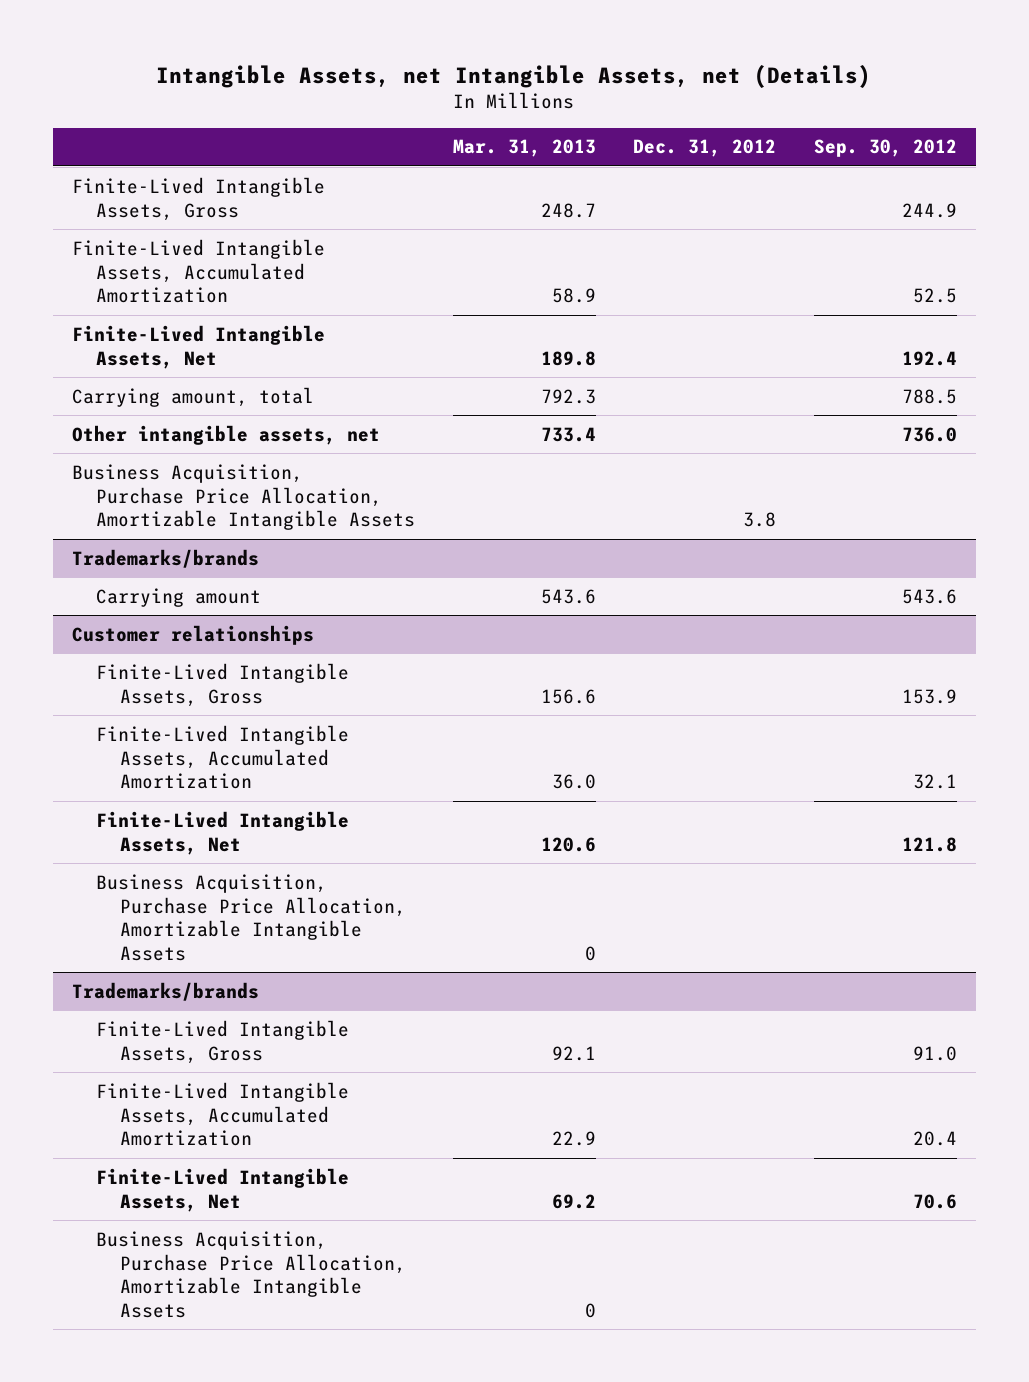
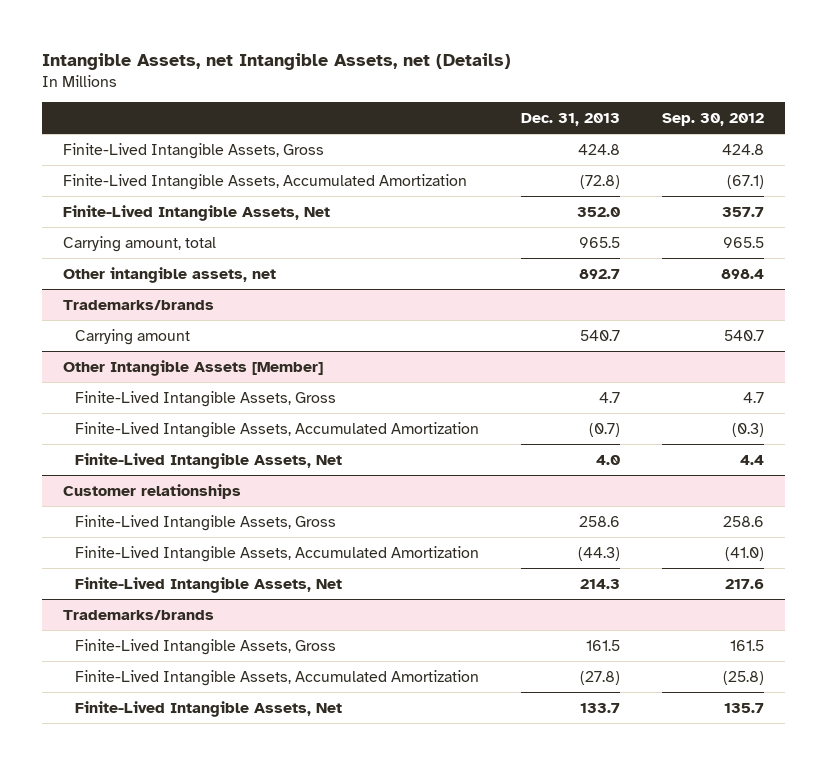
- | Mar. 31, 2013 | Dec. 31, 2012 | Sep. 30, 2012
+ | Dec. 31, 2013 | Sep. 30, 2012
- Finite-Lived Intangible Assets, Gross | 248.7 | | 244.9
- Finite-Lived Intangible Assets, Accumulated Amortization | 58.9 | | 52.5
- Finite-Lived Intangible Assets, Net | 189.8 | | 192.4
- Carrying amount, total | 792.3 | | 788.5
- Other intangible assets, net | 733.4 | | 736.0
- Business Acquisition, Purchase Price Allocation, Amortizable Intangible Assets | | 3.8 |
+ Finite-Lived Intangible Assets, Gross | 424.8 | 424.8
+ Finite-Lived Intangible Assets, Accumulated Amortization | (72.8) | (67.1)
+ Finite-Lived Intangible Assets, Net | 352.0 | 357.7
+ Carrying amount, total | 965.5 | 965.5
+ Other intangible assets, net | 892.7 | 898.4
@ Trademarks/brands
- Carrying amount | 543.6 | | 543.6
+ Carrying amount | 540.7 | 540.7
+ Other Intangible Assets [Member]
+ Finite-Lived Intangible Assets, Gross | 4.7 | 4.7
+ Finite-Lived Intangible Assets, Accumulated Amortization | (0.7) | (0.3)
+ Finite-Lived Intangible Assets, Net | 4.0 | 4.4
@ Customer relationships
- Finite-Lived Intangible Assets, Gross | 156.6 | | 153.9
- Finite-Lived Intangible Assets, Accumulated Amortization | 36.0 | | 32.1
- Finite-Lived Intangible Assets, Net | 120.6 | | 121.8
- Business Acquisition, Purchase Price Allocation, Amortizable Intangible Assets | 0 | |
+ Finite-Lived Intangible Assets, Gross | 258.6 | 258.6
+ Finite-Lived Intangible Assets, Accumulated Amortization | (44.3) | (41.0)
+ Finite-Lived Intangible Assets, Net | 214.3 | 217.6
@ Trademarks/brands
- Finite-Lived Intangible Assets, Gross | 92.1 | | 91.0
- Finite-Lived Intangible Assets, Accumulated Amortization | 22.9 | | 20.4
- Finite-Lived Intangible Assets, Net | 69.2 | | 70.6
- Business Acquisition, Purchase Price Allocation, Amortizable Intangible Assets | 0 | |
+ Finite-Lived Intangible Assets, Gross | 161.5 | 161.5
+ Finite-Lived Intangible Assets, Accumulated Amortization | (27.8) | (25.8)
+ Finite-Lived Intangible Assets, Net | 133.7 | 135.7

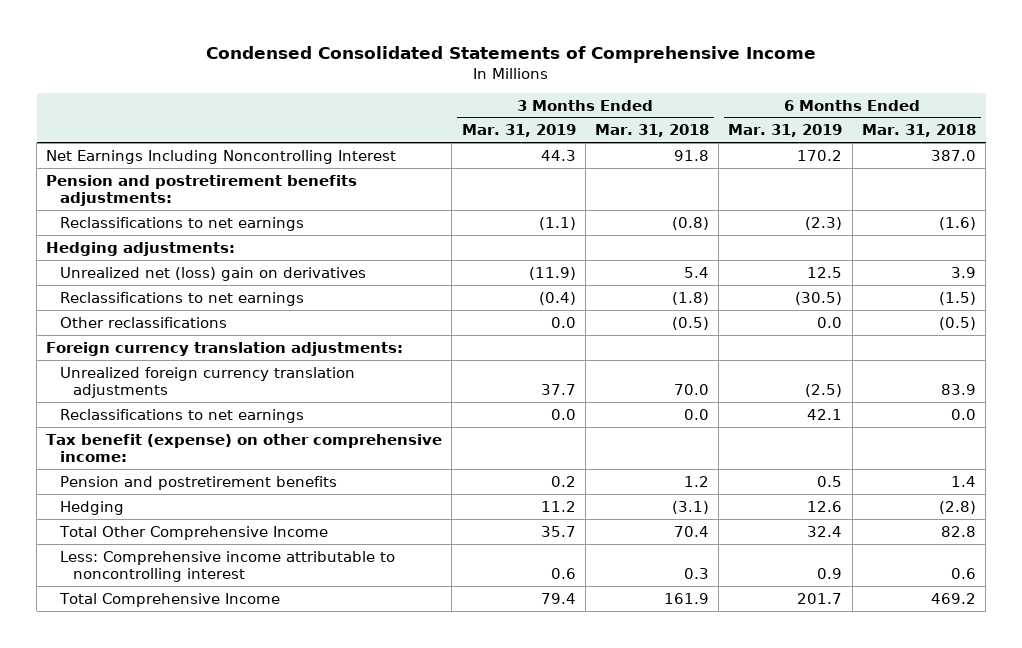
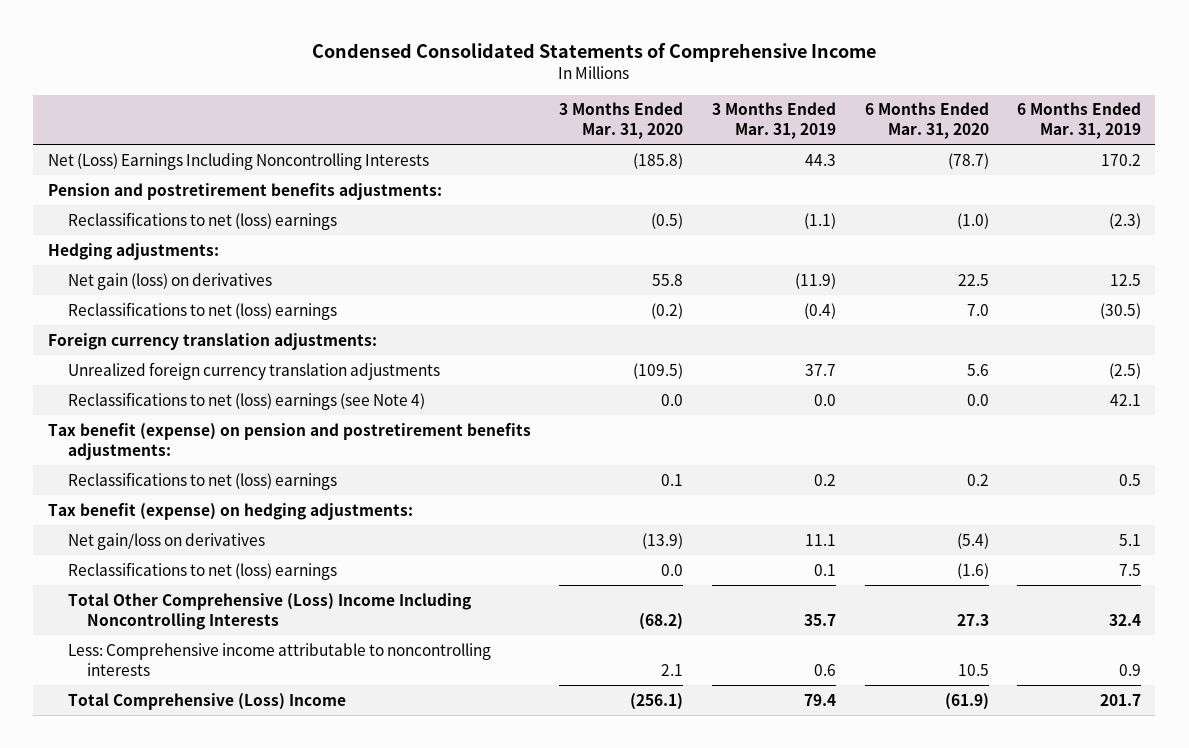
- | 3 Months Ended Mar. 31, 2019 | 3 Months Ended Mar. 31, 2018 | 6 Months Ended Mar. 31, 2019 | 6 Months Ended Mar. 31, 2018
+ | 3 Months Ended Mar. 31, 2020 | 3 Months Ended Mar. 31, 2019 | 6 Months Ended Mar. 31, 2020 | 6 Months Ended Mar. 31, 2019
- Net Earnings Including Noncontrolling Interest | 44.3 | 91.8 | 170.2 | 387.0
+ Net (Loss) Earnings Including Noncontrolling Interests | (185.8) | 44.3 | (78.7) | 170.2
- Reclassifications to net earnings | (1.1) | (0.8) | (2.3) | (1.6)
+ Reclassifications to net (loss) earnings | (0.5) | (1.1) | (1.0) | (2.3)
- Unrealized net (loss) gain on derivatives | (11.9) | 5.4 | 12.5 | 3.9
- Reclassifications to net earnings | (0.4) | (1.8) | (30.5) | (1.5)
- Other reclassifications | 0.0 | (0.5) | 0.0 | (0.5)
+ Net gain (loss) on derivatives | 55.8 | (11.9) | 22.5 | 12.5
+ Reclassifications to net (loss) earnings | (0.2) | (0.4) | 7.0 | (30.5)
- Reclassifications to net earnings | 0.0 | 0.0 | 42.1 | 0.0
- Tax benefit (expense) on other comprehensive income:
- Pension and postretirement benefits | 0.2 | 1.2 | 0.5 | 1.4
- Hedging | 11.2 | (3.1) | 12.6 | (2.8)
- Total Other Comprehensive Income | 35.7 | 70.4 | 32.4 | 82.8
- Less: Comprehensive income attributable to noncontrolling interest | 0.6 | 0.3 | 0.9 | 0.6
- Total Comprehensive Income | 79.4 | 161.9 | 201.7 | 469.2
+ Reclassifications to net (loss) earnings (see Note 4) | 0.0 | 0.0 | 0.0 | 42.1
+ Tax benefit (expense) on pension and postretirement benefits adjustments:
+ Reclassifications to net (loss) earnings | 0.1 | 0.2 | 0.2 | 0.5
+ Tax benefit (expense) on hedging adjustments:
+ Net gain/loss on derivatives | (13.9) | 11.1 | (5.4) | 5.1
+ Reclassifications to net (loss) earnings | 0.0 | 0.1 | (1.6) | 7.5
+ Total Other Comprehensive (Loss) Income Including Noncontrolling Interests | (68.2) | 35.7 | 27.3 | 32.4
+ Less: Comprehensive income attributable to noncontrolling interests | 2.1 | 0.6 | 10.5 | 0.9
+ Total Comprehensive (Loss) Income | (256.1) | 79.4 | (61.9) | 201.7

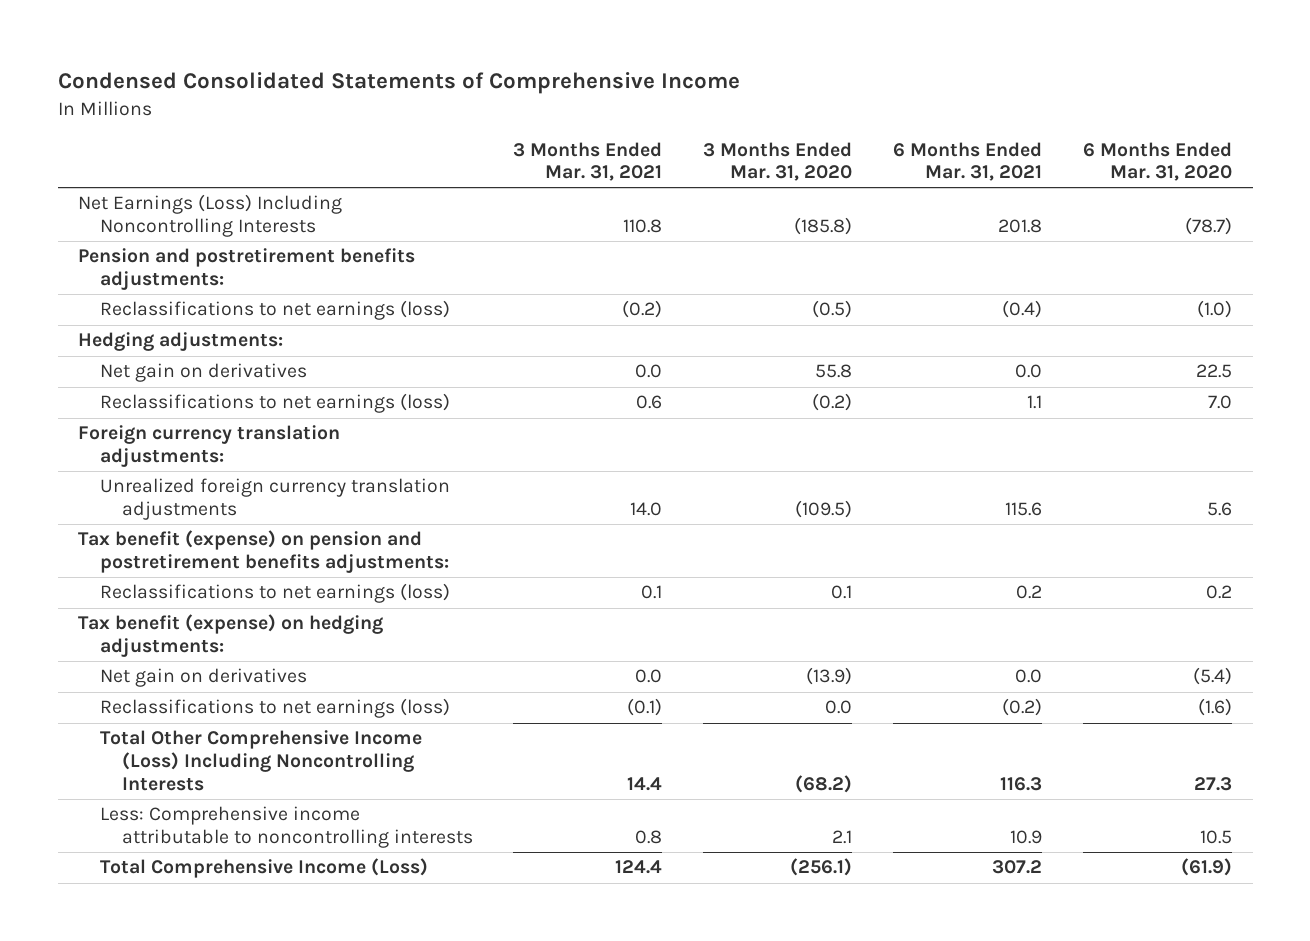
- | 3 Months Ended Mar. 31, 2020 | 3 Months Ended Mar. 31, 2019 | 6 Months Ended Mar. 31, 2020 | 6 Months Ended Mar. 31, 2019
+ | 3 Months Ended Mar. 31, 2021 | 3 Months Ended Mar. 31, 2020 | 6 Months Ended Mar. 31, 2021 | 6 Months Ended Mar. 31, 2020
- Net (Loss) Earnings Including Noncontrolling Interests | (185.8) | 44.3 | (78.7) | 170.2
+ Net Earnings (Loss) Including Noncontrolling Interests | 110.8 | (185.8) | 201.8 | (78.7)
- Reclassifications to net (loss) earnings | (0.5) | (1.1) | (1.0) | (2.3)
+ Reclassifications to net earnings (loss) | (0.2) | (0.5) | (0.4) | (1.0)
- Net gain (loss) on derivatives | 55.8 | (11.9) | 22.5 | 12.5
- Reclassifications to net (loss) earnings | (0.2) | (0.4) | 7.0 | (30.5)
+ Net gain on derivatives | 0.0 | 55.8 | 0.0 | 22.5
+ Reclassifications to net earnings (loss) | 0.6 | (0.2) | 1.1 | 7.0
- Reclassifications to net (loss) earnings (see Note 4) | 0.0 | 0.0 | 0.0 | 42.1
- Reclassifications to net (loss) earnings | 0.1 | 0.2 | 0.2 | 0.5
+ Reclassifications to net earnings (loss) | 0.1 | 0.1 | 0.2 | 0.2
- Net gain/loss on derivatives | (13.9) | 11.1 | (5.4) | 5.1
- Reclassifications to net (loss) earnings | 0.0 | 0.1 | (1.6) | 7.5
- Total Other Comprehensive (Loss) Income Including Noncontrolling Interests | (68.2) | 35.7 | 27.3 | 32.4
+ Net gain on derivatives | 0.0 | (13.9) | 0.0 | (5.4)
+ Reclassifications to net earnings (loss) | (0.1) | 0.0 | (0.2) | (1.6)
+ Total Other Comprehensive Income (Loss) Including Noncontrolling Interests | 14.4 | (68.2) | 116.3 | 27.3
- Total Comprehensive (Loss) Income | (256.1) | 79.4 | (61.9) | 201.7
+ Total Comprehensive Income (Loss) | 124.4 | (256.1) | 307.2 | (61.9)

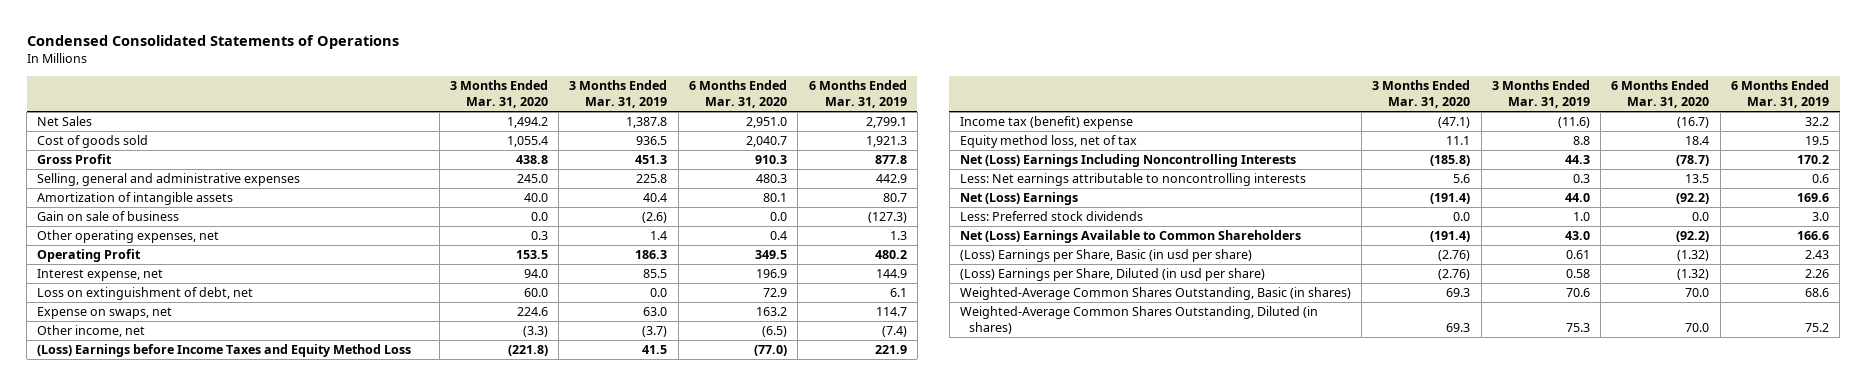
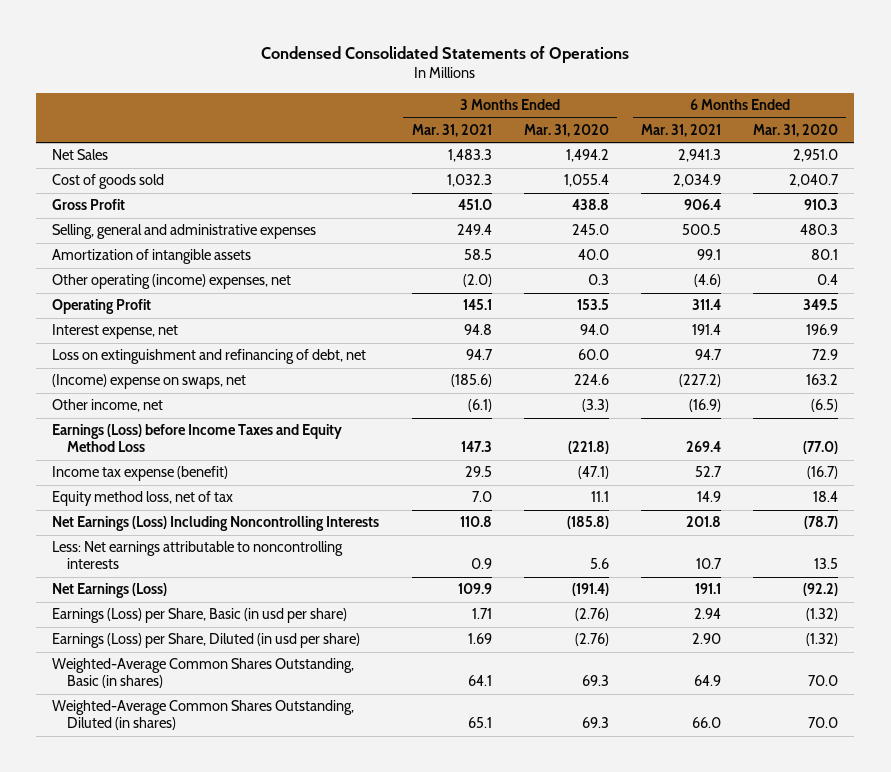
- | 3 Months Ended Mar. 31, 2020 | 3 Months Ended Mar. 31, 2019 | 6 Months Ended Mar. 31, 2020 | 6 Months Ended Mar. 31, 2019
+ | 3 Months Ended Mar. 31, 2021 | 3 Months Ended Mar. 31, 2020 | 6 Months Ended Mar. 31, 2021 | 6 Months Ended Mar. 31, 2020
- Gain on sale of business | 0.0 | (2.6) | 0.0 | (127.3)
- Other operating expenses, net | 0.3 | 1.4 | 0.4 | 1.3
+ Other operating (income) expenses, net | (2.0) | 0.3 | (4.6) | 0.4
- Loss on extinguishment of debt, net | 60.0 | 0.0 | 72.9 | 6.1
- Expense on swaps, net | 224.6 | 63.0 | 163.2 | 114.7
+ Loss on extinguishment and refinancing of debt, net | 94.7 | 60.0 | 94.7 | 72.9
+ (Income) expense on swaps, net | (185.6) | 224.6 | (227.2) | 163.2
- (Loss) Earnings before Income Taxes and Equity Method Loss | (221.8) | 41.5 | (77.0) | 221.9
- Income tax (benefit) expense | (47.1) | (11.6) | (16.7) | 32.2
+ Earnings (Loss) before Income Taxes and Equity Method Loss | 147.3 | (221.8) | 269.4 | (77.0)
+ Income tax expense (benefit) | 29.5 | (47.1) | 52.7 | (16.7)
- Net (Loss) Earnings Including Noncontrolling Interests | (185.8) | 44.3 | (78.7) | 170.2
+ Net Earnings (Loss) Including Noncontrolling Interests | 110.8 | (185.8) | 201.8 | (78.7)
- Net (Loss) Earnings | (191.4) | 44.0 | (92.2) | 169.6
- Less: Preferred stock dividends | 0.0 | 1.0 | 0.0 | 3.0
- Net (Loss) Earnings Available to Common Shareholders | (191.4) | 43.0 | (92.2) | 166.6
- (Loss) Earnings per Share, Basic (in usd per share) | (2.76) | 0.61 | (1.32) | 2.43
- (Loss) Earnings per Share, Diluted (in usd per share) | (2.76) | 0.58 | (1.32) | 2.26
+ Net Earnings (Loss) | 109.9 | (191.4) | 191.1 | (92.2)
+ Earnings (Loss) per Share, Basic (in usd per share) | 1.71 | (2.76) | 2.94 | (1.32)
+ Earnings (Loss) per Share, Diluted (in usd per share) | 1.69 | (2.76) | 2.90 | (1.32)

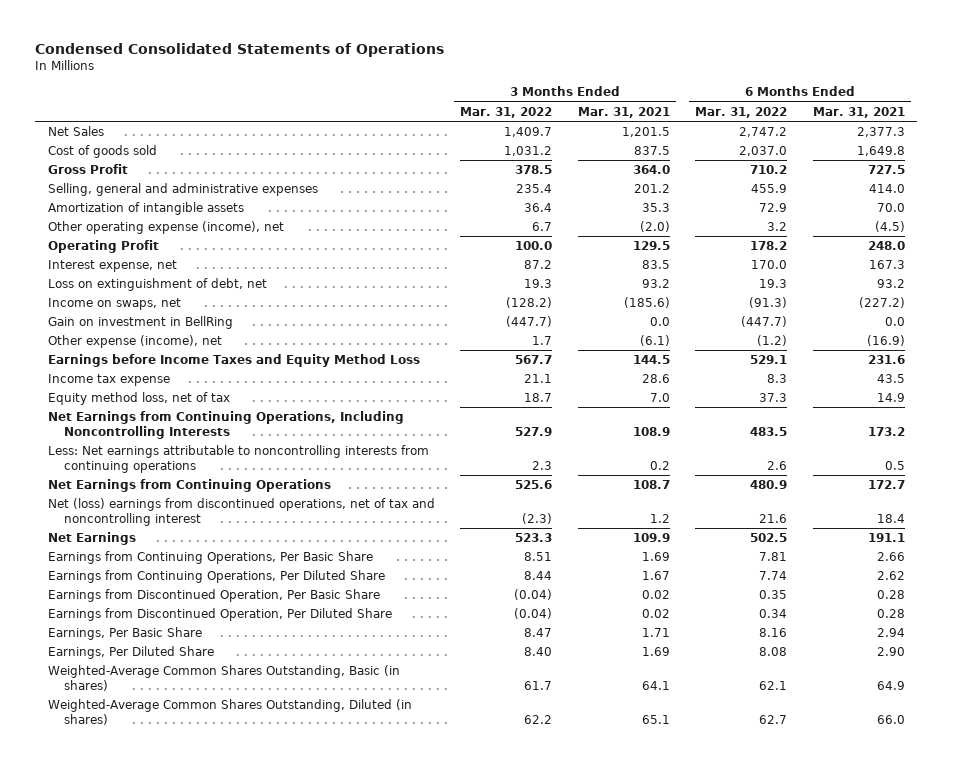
- | 3 Months Ended Mar. 31, 2021 | 3 Months Ended Mar. 31, 2020 | 6 Months Ended Mar. 31, 2021 | 6 Months Ended Mar. 31, 2020
+ | 3 Months Ended Mar. 31, 2022 | 3 Months Ended Mar. 31, 2021 | 6 Months Ended Mar. 31, 2022 | 6 Months Ended Mar. 31, 2021
- Net Sales | 1,483.3 | 1,494.2 | 2,941.3 | 2,951.0
- Cost of goods sold | 1,032.3 | 1,055.4 | 2,034.9 | 2,040.7
- Gross Profit | 451.0 | 438.8 | 906.4 | 910.3
- Selling, general and administrative expenses | 249.4 | 245.0 | 500.5 | 480.3
- Amortization of intangible assets | 58.5 | 40.0 | 99.1 | 80.1
- Other operating (income) expenses, net | (2.0) | 0.3 | (4.6) | 0.4
- Operating Profit | 145.1 | 153.5 | 311.4 | 349.5
- Interest expense, net | 94.8 | 94.0 | 191.4 | 196.9
- Loss on extinguishment and refinancing of debt, net | 94.7 | 60.0 | 94.7 | 72.9
- (Income) expense on swaps, net | (185.6) | 224.6 | (227.2) | 163.2
- Other income, net | (6.1) | (3.3) | (16.9) | (6.5)
- Earnings (Loss) before Income Taxes and Equity Method Loss | 147.3 | (221.8) | 269.4 | (77.0)
- Income tax expense (benefit) | 29.5 | (47.1) | 52.7 | (16.7)
+ Net Sales | 1,409.7 | 1,201.5 | 2,747.2 | 2,377.3
+ Cost of goods sold | 1,031.2 | 837.5 | 2,037.0 | 1,649.8
+ Gross Profit | 378.5 | 364.0 | 710.2 | 727.5
+ Selling, general and administrative expenses | 235.4 | 201.2 | 455.9 | 414.0
+ Amortization of intangible assets | 36.4 | 35.3 | 72.9 | 70.0
+ Other operating expense (income), net | 6.7 | (2.0) | 3.2 | (4.5)
+ Operating Profit | 100.0 | 129.5 | 178.2 | 248.0
+ Interest expense, net | 87.2 | 83.5 | 170.0 | 167.3
+ Loss on extinguishment of debt, net | 19.3 | 93.2 | 19.3 | 93.2
+ Income on swaps, net | (128.2) | (185.6) | (91.3) | (227.2)
+ Gain on investment in BellRing | (447.7) | 0.0 | (447.7) | 0.0
+ Other expense (income), net | 1.7 | (6.1) | (1.2) | (16.9)
+ Earnings before Income Taxes and Equity Method Loss | 567.7 | 144.5 | 529.1 | 231.6
+ Income tax expense | 21.1 | 28.6 | 8.3 | 43.5
- Net Earnings (Loss) Including Noncontrolling Interests | 110.8 | (185.8) | 201.8 | (78.7)
- Less: Net earnings attributable to noncontrolling interests | 0.9 | 5.6 | 10.7 | 13.5
- Net Earnings (Loss) | 109.9 | (191.4) | 191.1 | (92.2)
- Earnings (Loss) per Share, Basic (in usd per share) | 1.71 | (2.76) | 2.94 | (1.32)
- Earnings (Loss) per Share, Diluted (in usd per share) | 1.69 | (2.76) | 2.90 | (1.32)
+ Net Earnings from Continuing Operations, Including Noncontrolling Interests | 527.9 | 108.9 | 483.5 | 173.2
+ Less: Net earnings attributable to noncontrolling interests from continuing operations | 2.3 | 0.2 | 2.6 | 0.5
+ Net Earnings from Continuing Operations | 525.6 | 108.7 | 480.9 | 172.7
+ Net (loss) earnings from discontinued operations, net of tax and noncontrolling interest | (2.3) | 1.2 | 21.6 | 18.4
+ Net Earnings | 523.3 | 109.9 | 502.5 | 191.1
+ Earnings from Continuing Operations, Per Basic Share | 8.51 | 1.69 | 7.81 | 2.66
+ Earnings from Continuing Operations, Per Diluted Share | 8.44 | 1.67 | 7.74 | 2.62
+ Earnings from Discontinued Operation, Per Basic Share | (0.04) | 0.02 | 0.35 | 0.28
+ Earnings from Discontinued Operation, Per Diluted Share | (0.04) | 0.02 | 0.34 | 0.28
+ Earnings, Per Basic Share | 8.47 | 1.71 | 8.16 | 2.94
+ Earnings, Per Diluted Share | 8.40 | 1.69 | 8.08 | 2.90

